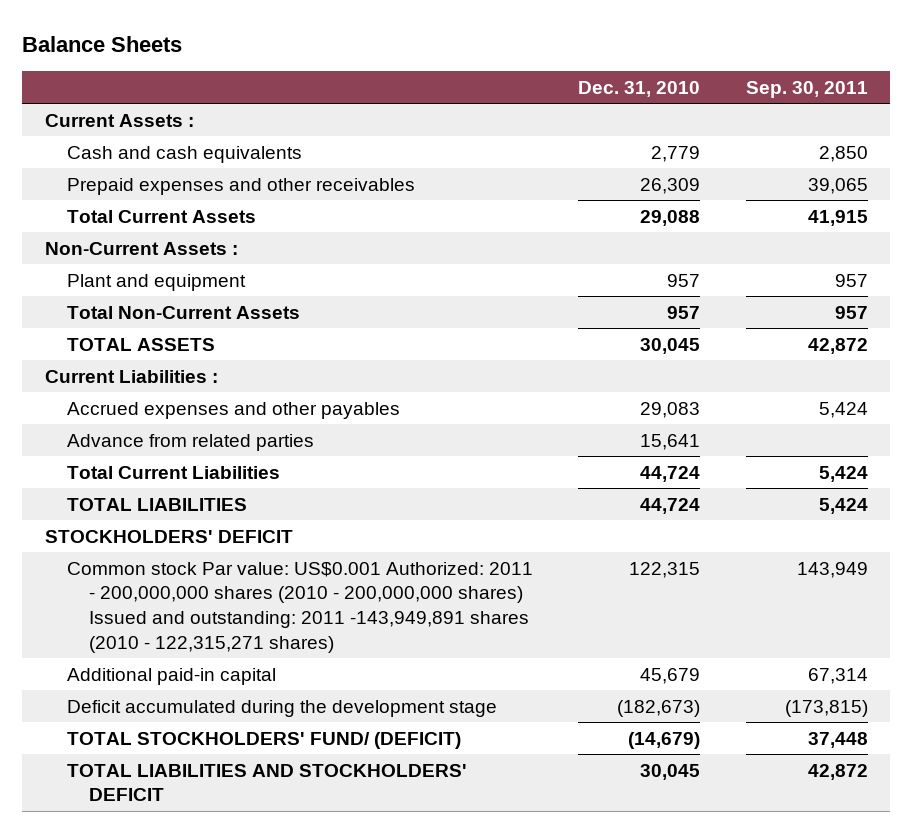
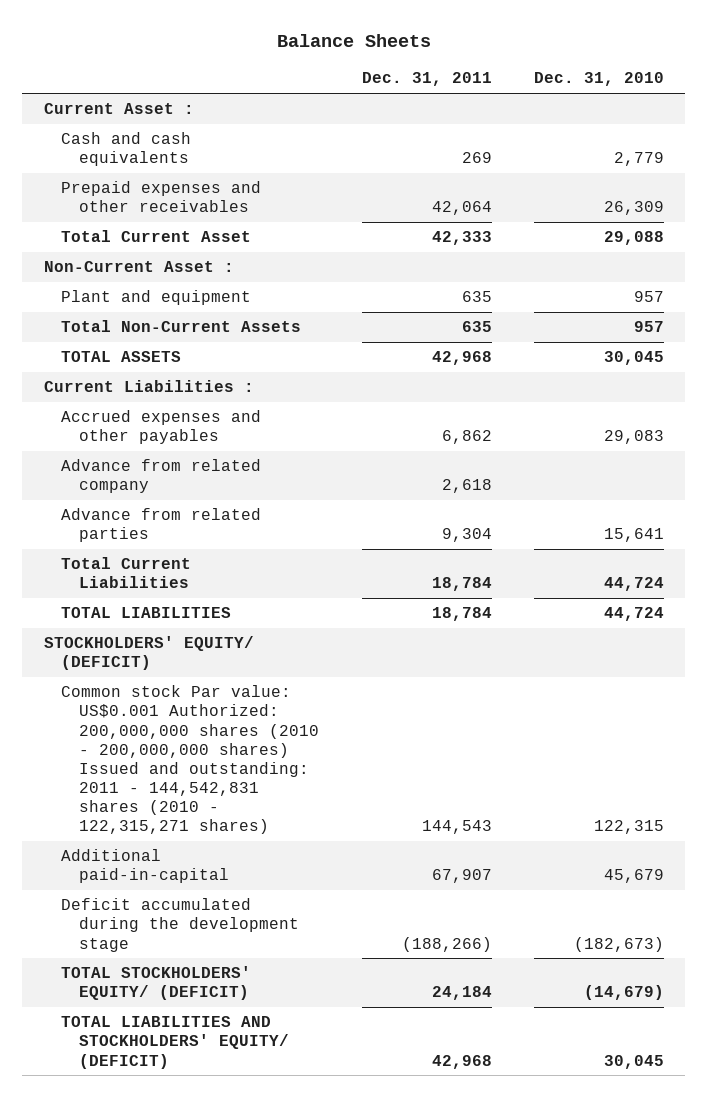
- | Dec. 31, 2010 | Sep. 30, 2011
+ | Dec. 31, 2011 | Dec. 31, 2010
- Current Assets :
+ Current Asset :
- Total Current Assets | 29,088 | 41,915
- Non-Current Assets :
+ Total Current Asset | 42,333 | 29,088
+ Non-Current Asset :
+ Advance from related company | 2,618 |
- STOCKHOLDERS' DEFICIT
- Common stock Par value: US$0.001 Authorized: 2011 - 200,000,000 shares (2010 - 200,000,000 shares) Issued and outstanding: 2011 -143,949,891 shares (2010 - 122,315,271 shares) | 122,315 | 143,949
- Additional paid-in capital | 45,679 | 67,314
+ STOCKHOLDERS' EQUITY/ (DEFICIT)
+ Common stock Par value: US$0.001 Authorized: 200,000,000 shares (2010 - 200,000,000 shares) Issued and outstanding: 2011 - 144,542,831 shares (2010 - 122,315,271 shares) | 144,543 | 122,315
+ Additional paid-in-capital | 67,907 | 45,679
- TOTAL STOCKHOLDERS' FUND/ (DEFICIT) | (14,679) | 37,448
- TOTAL LIABILITIES AND STOCKHOLDERS' DEFICIT | 30,045 | 42,872
+ TOTAL STOCKHOLDERS' EQUITY/ (DEFICIT) | 24,184 | (14,679)
+ TOTAL LIABILITIES AND STOCKHOLDERS' EQUITY/ (DEFICIT) | 42,968 | 30,045

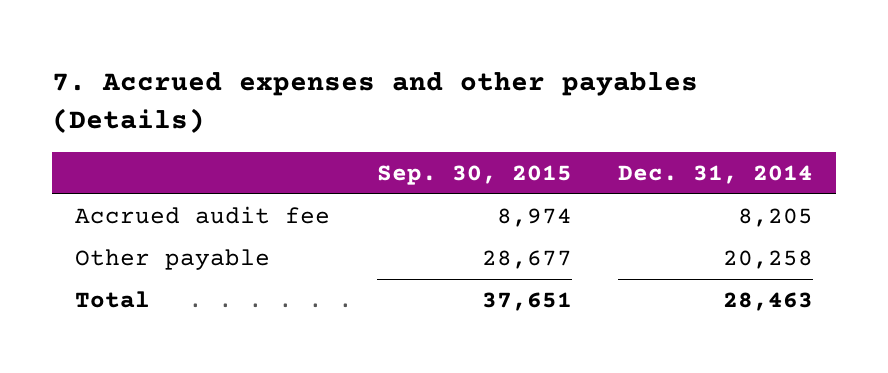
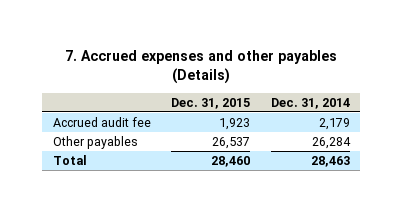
- | Sep. 30, 2015 | Dec. 31, 2014
+ | Dec. 31, 2015 | Dec. 31, 2014
- Accrued audit fee | 8,974 | 8,205
- Other payable | 28,677 | 20,258
+ Accrued audit fee | 1,923 | 2,179
+ Other payables | 26,537 | 26,284

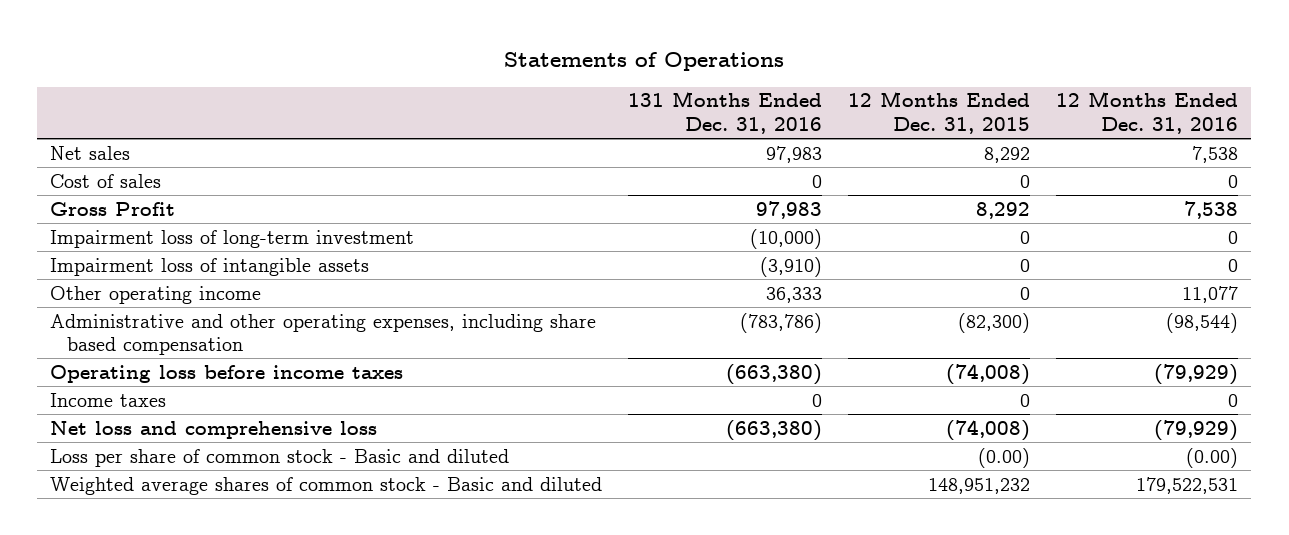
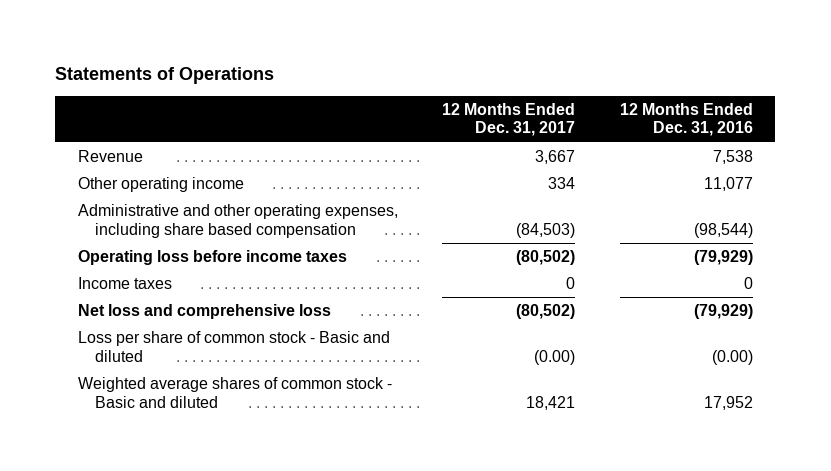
- | 131 Months Ended Dec. 31, 2016 | 12 Months Ended Dec. 31, 2015 | 12 Months Ended Dec. 31, 2016
+ | 12 Months Ended Dec. 31, 2017 | 12 Months Ended Dec. 31, 2016
- Net sales | 97,983 | 8,292 | 7,538
- Cost of sales | 0 | 0 | 0
- Gross Profit | 97,983 | 8,292 | 7,538
- Impairment loss of long-term investment | (10,000) | 0 | 0
- Impairment loss of intangible assets | (3,910) | 0 | 0
+ Revenue | 3,667 | 7,538
- Weighted average shares of common stock - Basic and diluted | | 148,951,232 | 179,522,531
+ Weighted average shares of common stock - Basic and diluted | 18,421 | 17,952

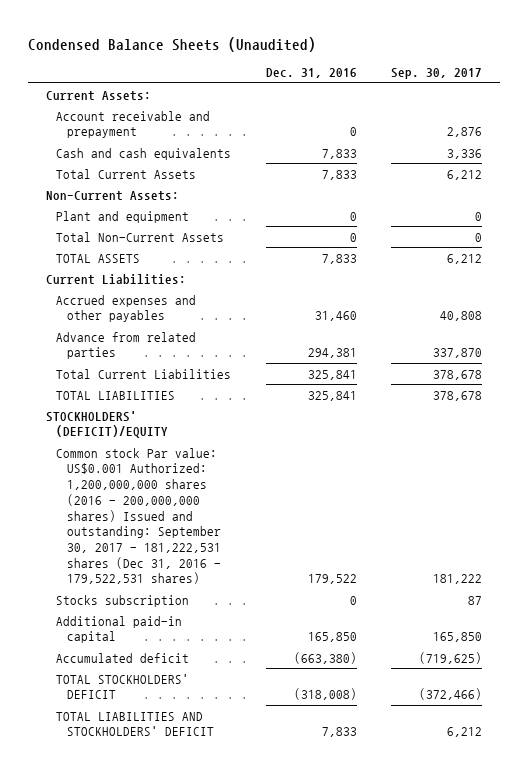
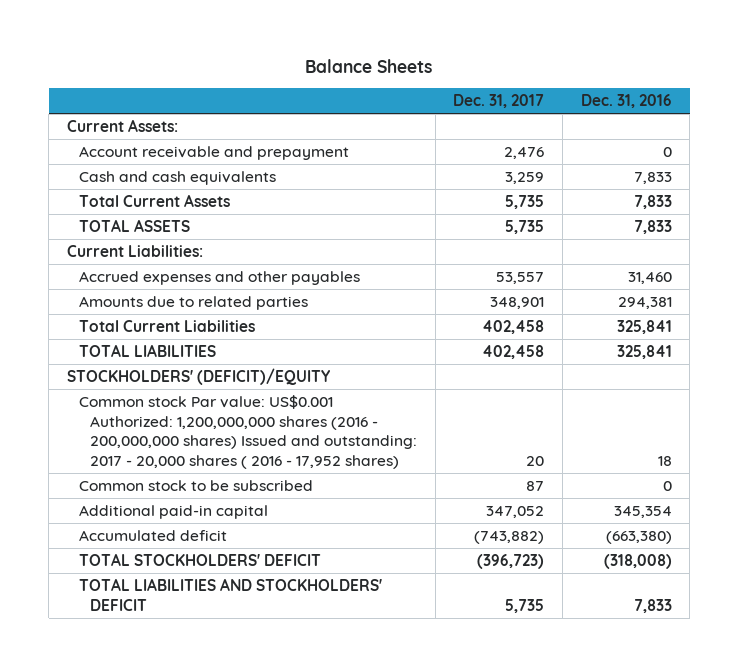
- Condensed Balance Sheets (Unaudited)
+ Balance Sheets
- | Dec. 31, 2016 | Sep. 30, 2017
+ | Dec. 31, 2017 | Dec. 31, 2016
- Non-Current Assets:
- Plant and equipment | 0 | 0
- Total Non-Current Assets | 0 | 0
- Advance from related parties | 294,381 | 337,870
+ Amounts due to related parties | 348,901 | 294,381
- Common stock Par value: US$0.001 Authorized: 1,200,000,000 shares (2016 - 200,000,000 shares) Issued and outstanding: September 30, 2017 - 181,222,531 shares (Dec 31, 2016 - 179,522,531 shares) | 179,522 | 181,222
- Stocks subscription | 0 | 87
- Additional paid-in capital | 165,850 | 165,850
+ Common stock Par value: US$0.001 Authorized: 1,200,000,000 shares (2016 - 200,000,000 shares) Issued and outstanding: 2017 - 20,000 shares ( 2016 - 17,952 shares) | 20 | 18
+ Common stock to be subscribed | 87 | 0
+ Additional paid-in capital | 347,052 | 345,354

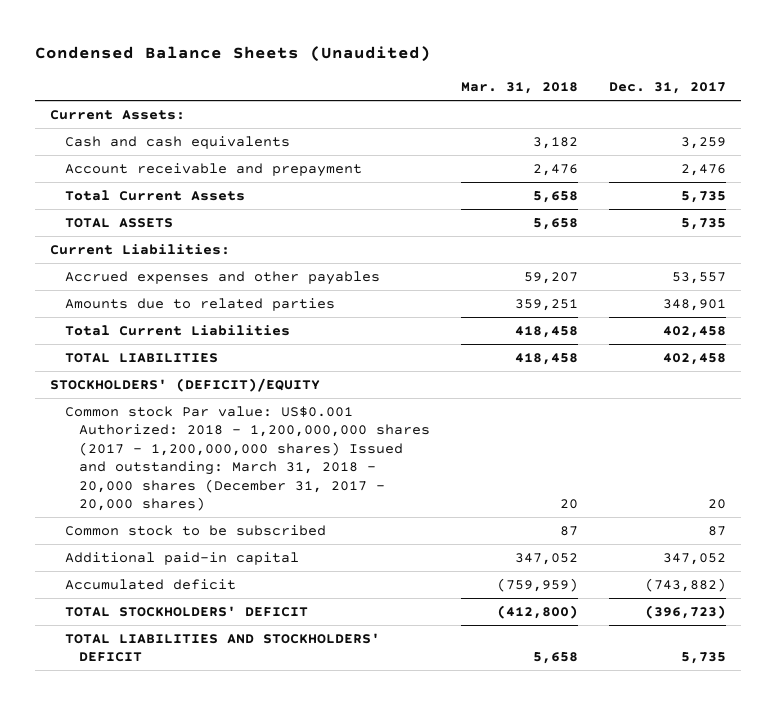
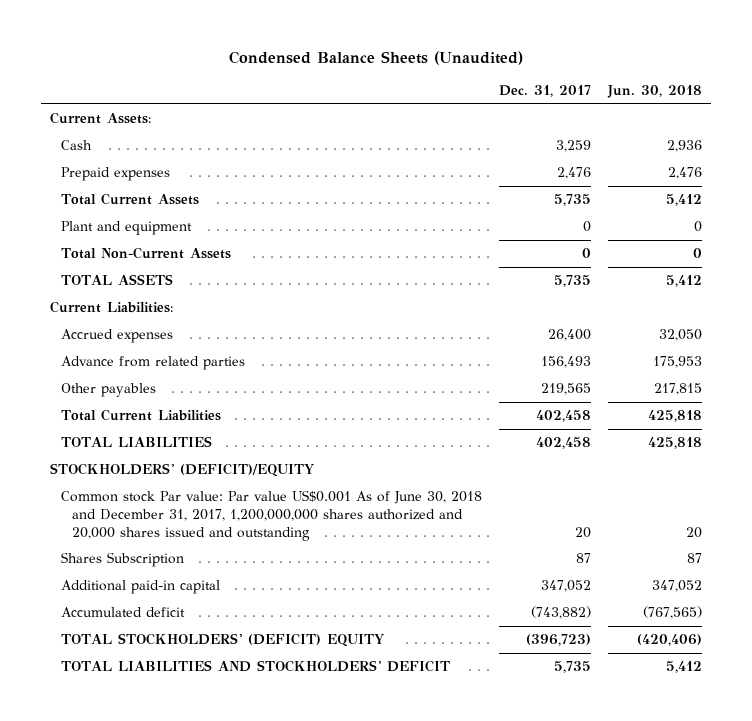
- | Mar. 31, 2018 | Dec. 31, 2017
+ | Dec. 31, 2017 | Jun. 30, 2018
- Cash and cash equivalents | 3,182 | 3,259
- Account receivable and prepayment | 2,476 | 2,476
+ Cash | 3,259 | 2,936
+ Prepaid expenses | 2,476 | 2,476
+ Plant and equipment | 0 | 0
+ Total Non-Current Assets | 0 | 0
- Accrued expenses and other payables | 59,207 | 53,557
- Amounts due to related parties | 359,251 | 348,901
+ Accrued expenses | 26,400 | 32,050
+ Advance from related parties | 156,493 | 175,953
+ Other payables | 219,565 | 217,815
- Common stock Par value: US$0.001 Authorized: 2018 - 1,200,000,000 shares (2017 - 1,200,000,000 shares) Issued and outstanding: March 31, 2018 - 20,000 shares (December 31, 2017 - 20,000 shares) | 20 | 20
- Common stock to be subscribed | 87 | 87
+ Common stock Par value: Par value US$0.001 As of June 30, 2018 and December 31, 2017, 1,200,000,000 shares authorized and 20,000 shares issued and outstanding | 20 | 20
+ Shares Subscription | 87 | 87
- TOTAL STOCKHOLDERS' DEFICIT | (412,800) | (396,723)
+ TOTAL STOCKHOLDERS' (DEFICIT) EQUITY | (396,723) | (420,406)

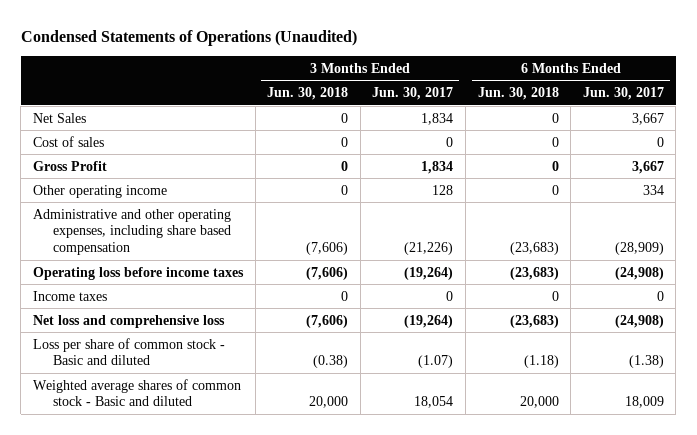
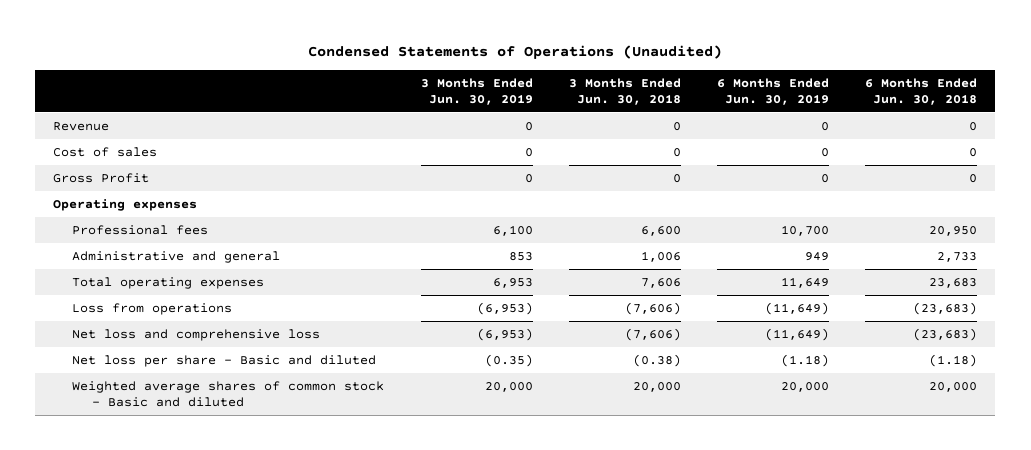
- | 3 Months Ended Jun. 30, 2018 | 3 Months Ended Jun. 30, 2017 | 6 Months Ended Jun. 30, 2018 | 6 Months Ended Jun. 30, 2017
+ | 3 Months Ended Jun. 30, 2019 | 3 Months Ended Jun. 30, 2018 | 6 Months Ended Jun. 30, 2019 | 6 Months Ended Jun. 30, 2018
- Net Sales | 0 | 1,834 | 0 | 3,667
+ Revenue | 0 | 0 | 0 | 0
- Other operating income | 0 | 128 | 0 | 334
- Administrative and other operating expenses, including share based compensation | (7,606) | (21,226) | (23,683) | (28,909)
- Operating loss before income taxes | (7,606) | (19,264) | (23,683) | (24,908)
- Income taxes | 0 | 0 | 0 | 0
+ Operating expenses
+ Professional fees | 6,100 | 6,600 | 10,700 | 20,950
+ Administrative and general | 853 | 1,006 | 949 | 2,733
+ Total operating expenses | 6,953 | 7,606 | 11,649 | 23,683
+ Loss from operations | (6,953) | (7,606) | (11,649) | (23,683)
- Loss per share of common stock - Basic and diluted | (0.38) | (1.07) | (1.18) | (1.38)
+ Net loss per share - Basic and diluted | (0.35) | (0.38) | (1.18) | (1.18)

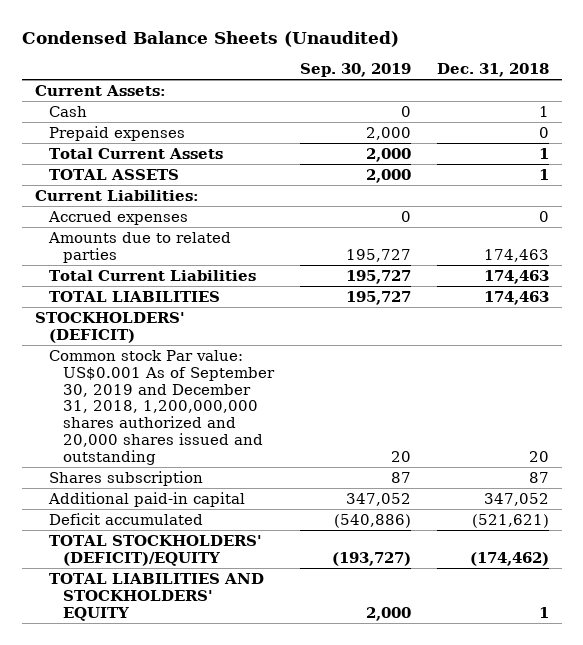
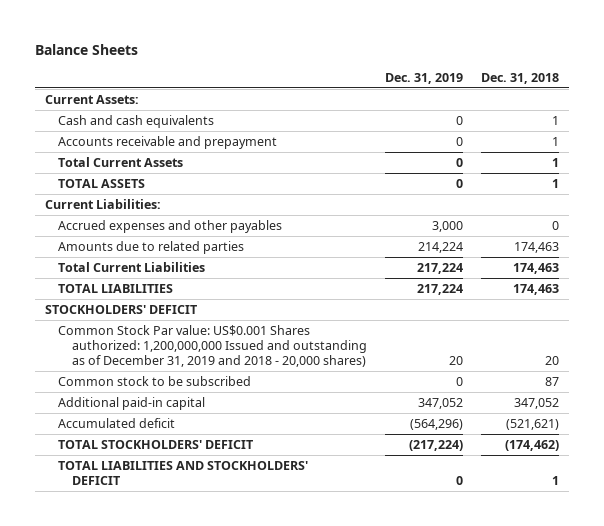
- Condensed Balance Sheets (Unaudited)
+ Balance Sheets
- | Sep. 30, 2019 | Dec. 31, 2018
+ | Dec. 31, 2019 | Dec. 31, 2018
- Cash | 0 | 1
- Prepaid expenses | 2,000 | 0
+ Cash and cash equivalents | 0 | 1
+ Accounts receivable and prepayment | 0 | 1
- Accrued expenses | 0 | 0
+ Accrued expenses and other payables | 3,000 | 0
- STOCKHOLDERS' (DEFICIT)
- Common stock Par value: US$0.001 As of September 30, 2019 and December 31, 2018, 1,200,000,000 shares authorized and 20,000 shares issued and outstanding | 20 | 20
- Shares subscription | 87 | 87
+ STOCKHOLDERS' DEFICIT
+ Common Stock Par value: US$0.001 Shares authorized: 1,200,000,000 Issued and outstanding as of December 31, 2019 and 2018 - 20,000 shares) | 20 | 20
+ Common stock to be subscribed | 0 | 87
- Deficit accumulated | (540,886) | (521,621)
- TOTAL STOCKHOLDERS' (DEFICIT)/EQUITY | (193,727) | (174,462)
- TOTAL LIABILITIES AND STOCKHOLDERS' EQUITY | 2,000 | 1
+ Accumulated deficit | (564,296) | (521,621)
+ TOTAL STOCKHOLDERS' DEFICIT | (217,224) | (174,462)
+ TOTAL LIABILITIES AND STOCKHOLDERS' DEFICIT | 0 | 1

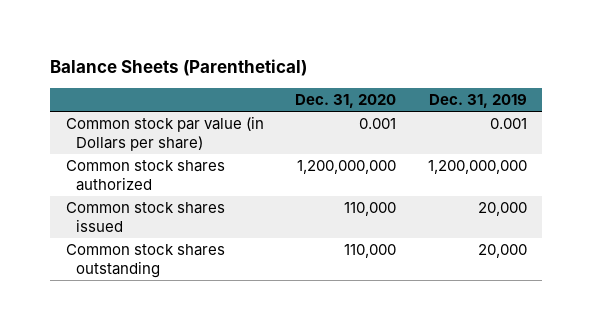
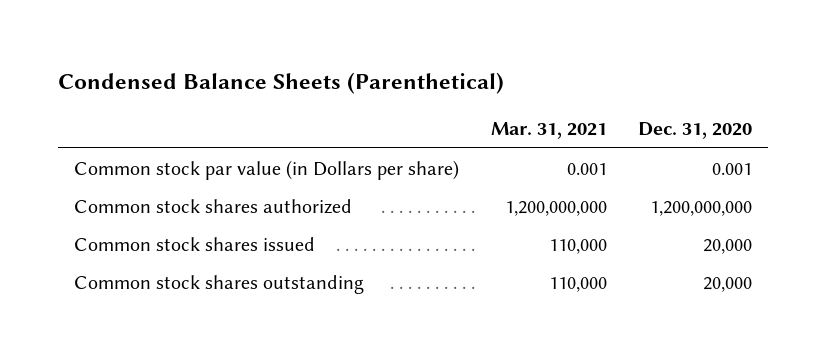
- Balance Sheets (Parenthetical)
+ Condensed Balance Sheets (Parenthetical)
- | Dec. 31, 2020 | Dec. 31, 2019
+ | Mar. 31, 2021 | Dec. 31, 2020
- Common stock shares issued | 110,000 | 20,000
- Common stock shares outstanding | 110,000 | 20,000
+ Common stock shares issued | 110,000 | 20,000
+ Common stock shares outstanding | 110,000 | 20,000

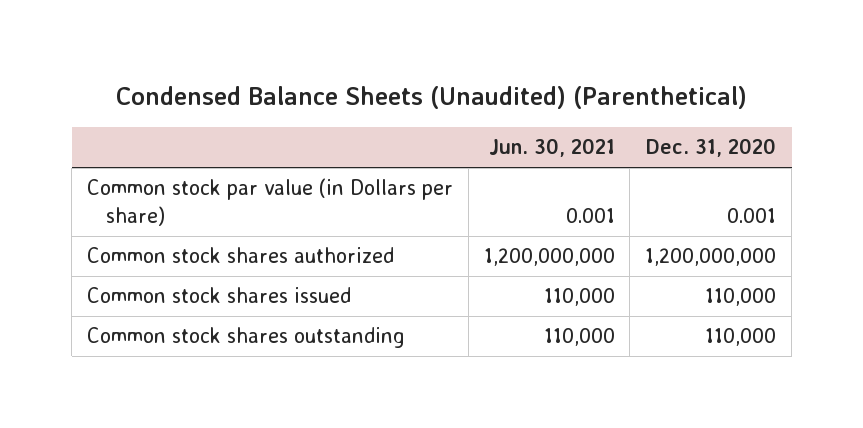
- Condensed Balance Sheets (Parenthetical)
+ Condensed Balance Sheets (Unaudited) (Parenthetical)
- | Mar. 31, 2021 | Dec. 31, 2020
+ | Jun. 30, 2021 | Dec. 31, 2020
- Common stock shares issued | 110,000 | 20,000
- Common stock shares outstanding | 110,000 | 20,000
+ Common stock shares issued | 110,000 | 110,000
+ Common stock shares outstanding | 110,000 | 110,000

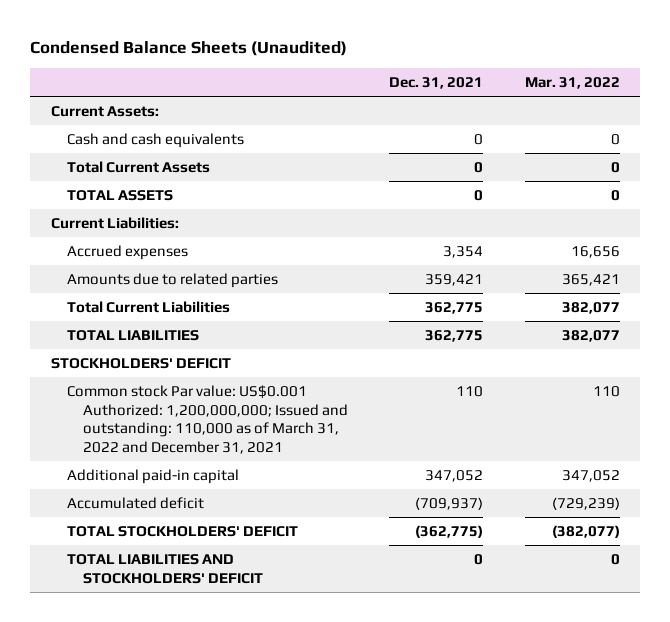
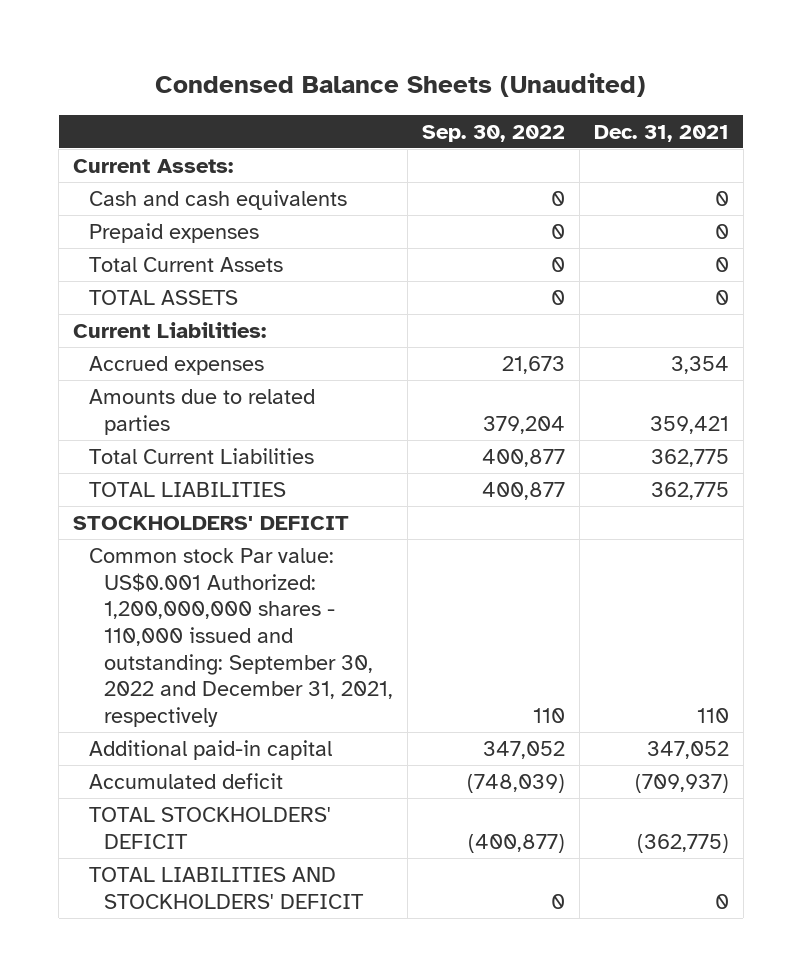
- | Dec. 31, 2021 | Mar. 31, 2022
+ | Sep. 30, 2022 | Dec. 31, 2021
+ Prepaid expenses | 0 | 0
- Common stock Par value: US$0.001 Authorized: 1,200,000,000; Issued and outstanding: 110,000 as of March 31, 2022 and December 31, 2021 | 110 | 110
+ Common stock Par value: US$0.001 Authorized: 1,200,000,000 shares - 110,000 issued and outstanding: September 30, 2022 and December 31, 2021, respectively | 110 | 110

